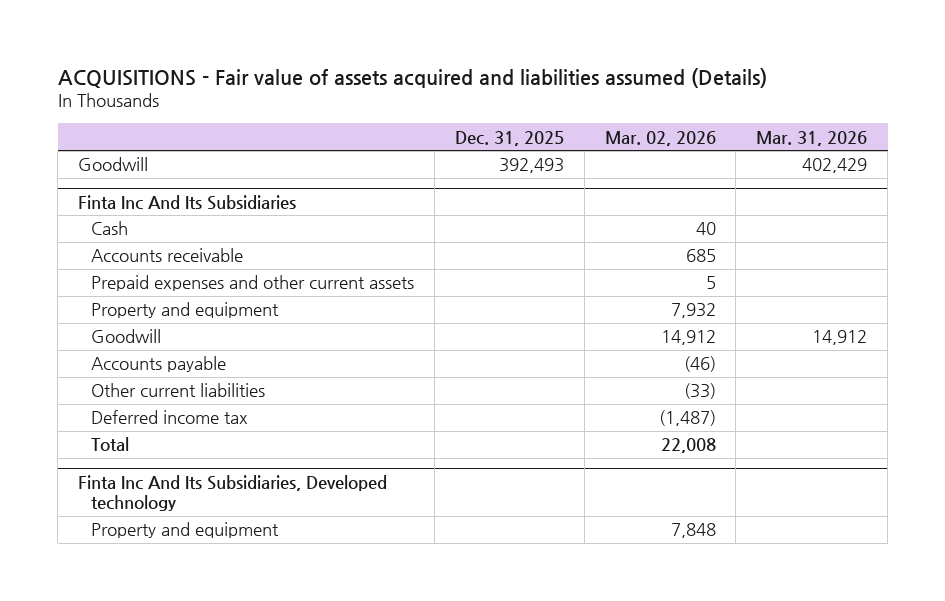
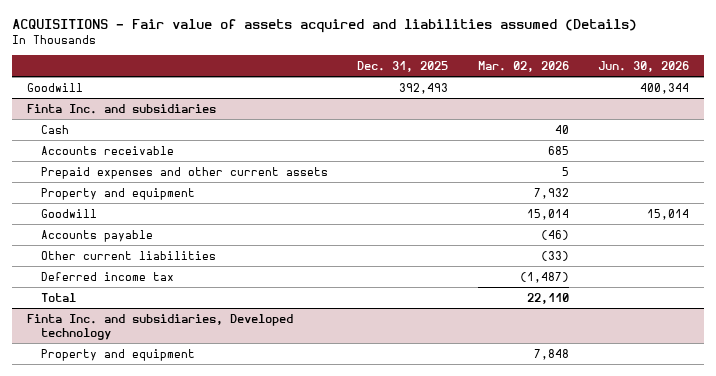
- | Dec. 31, 2025 | Mar. 02, 2026 | Mar. 31, 2026
+ | Dec. 31, 2025 | Mar. 02, 2026 | Jun. 30, 2026
- Finta Inc And Its Subsidiaries
+ Finta Inc. and subsidiaries
- Goodwill | | 14,912 | 14,912
+ Goodwill | | 15,014 | 15,014
- Total | | 22,008 |
- Finta Inc And Its Subsidiaries, Developed technology
+ Total | | 22,110 |
+ Finta Inc. and subsidiaries, Developed technology

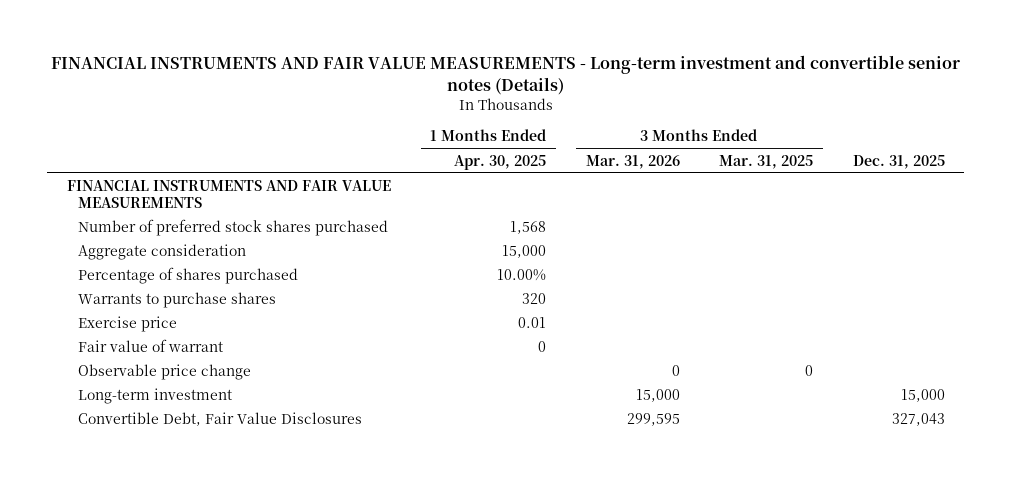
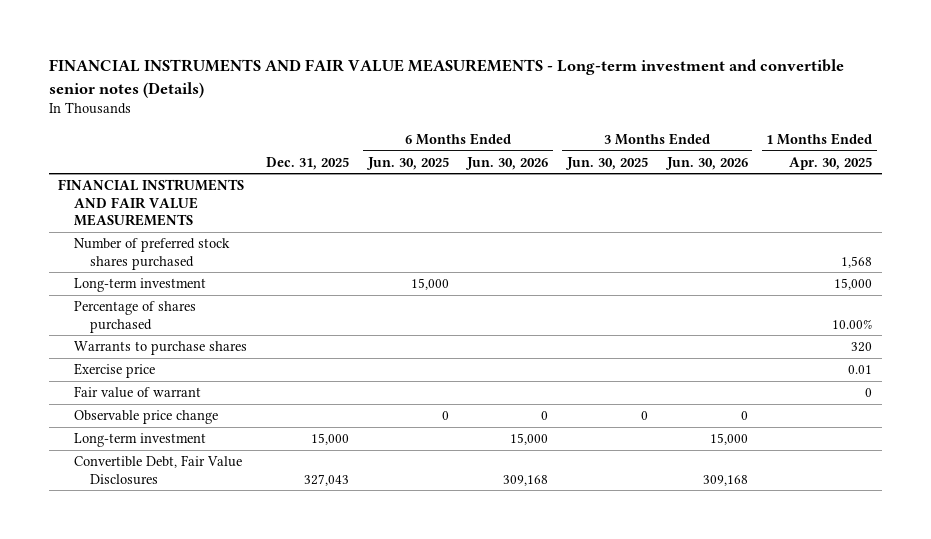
- | 1 Months Ended Apr. 30, 2025 | 3 Months Ended Mar. 31, 2026 | 3 Months Ended Mar. 31, 2025 | Dec. 31, 2025
+ | Dec. 31, 2025 | 6 Months Ended Jun. 30, 2025 | 6 Months Ended Jun. 30, 2026 | 3 Months Ended Jun. 30, 2025 | 3 Months Ended Jun. 30, 2026 | 1 Months Ended Apr. 30, 2025
- Aggregate consideration | 15,000 | | |
+ Long-term investment | | 15,000 | | | | 15,000

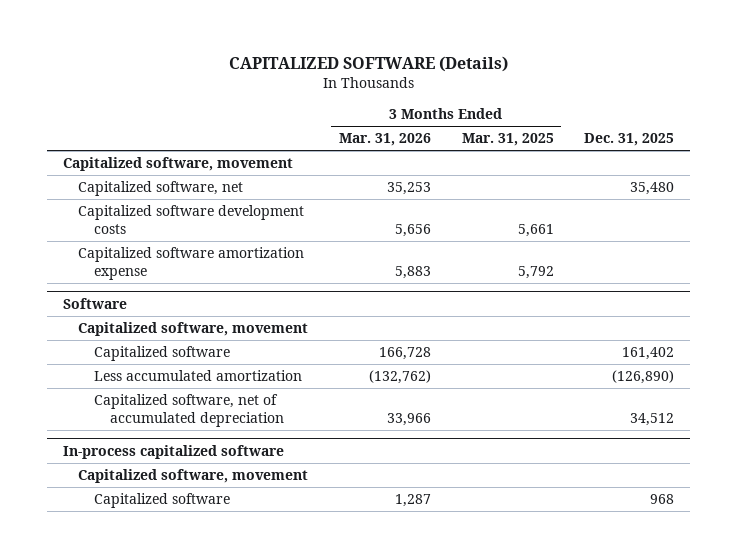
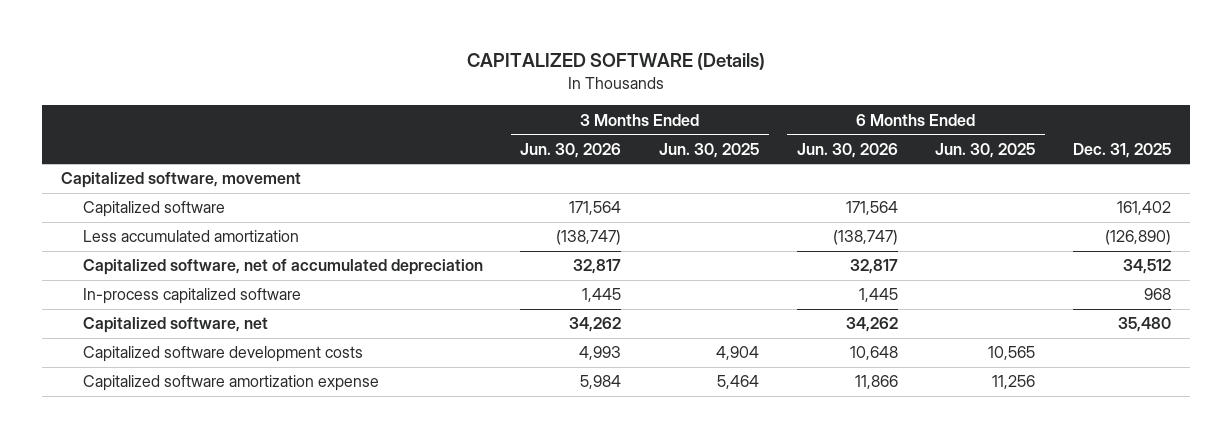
- | 3 Months Ended Mar. 31, 2026 | 3 Months Ended Mar. 31, 2025 | Dec. 31, 2025
+ | 3 Months Ended Jun. 30, 2026 | 3 Months Ended Jun. 30, 2025 | 6 Months Ended Jun. 30, 2026 | 6 Months Ended Jun. 30, 2025 | Dec. 31, 2025
- Software
- Capitalized software, movement
- In-process capitalized software
- Capitalized software, movement
- Capitalized software | 1,287 | | 968
+ In-process capitalized software | 1,445 | | 1,445 | | 968
moved down: Capitalized software, net | 34,262 | | 34,262 | | 35,480
moved down: Capitalized software development costs | 4,993 | 4,904 | 10,648 | 10,565 |
moved down: Capitalized software amortization expense | 5,984 | 5,464 | 11,866 | 11,256 |

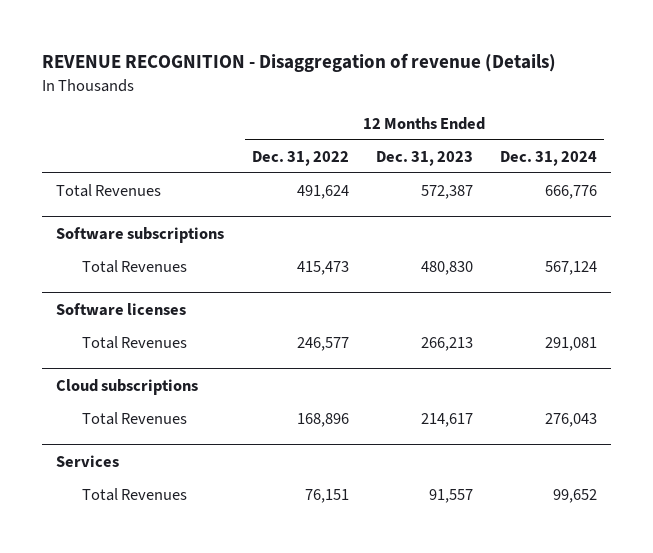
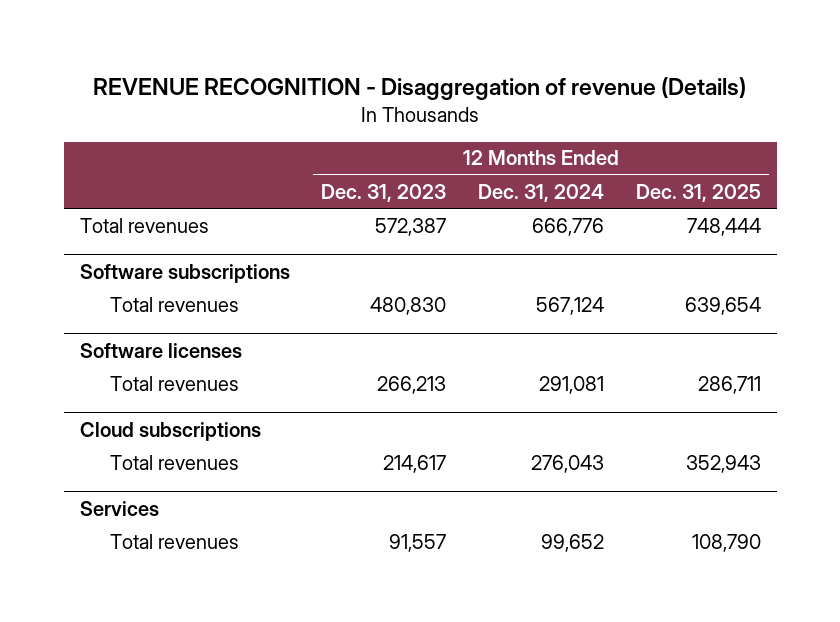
- | 12 Months Ended Dec. 31, 2022 | 12 Months Ended Dec. 31, 2023 | 12 Months Ended Dec. 31, 2024
+ | 12 Months Ended Dec. 31, 2023 | 12 Months Ended Dec. 31, 2024 | 12 Months Ended Dec. 31, 2025
- Total Revenues | 491,624 | 572,387 | 666,776
+ Total revenues | 572,387 | 666,776 | 748,444
@ Software subscriptions
- Total Revenues | 415,473 | 480,830 | 567,124
+ Total revenues | 480,830 | 567,124 | 639,654
@ Software licenses
- Total Revenues | 246,577 | 266,213 | 291,081
+ Total revenues | 266,213 | 291,081 | 286,711
@ Cloud subscriptions
- Total Revenues | 168,896 | 214,617 | 276,043
+ Total revenues | 214,617 | 276,043 | 352,943
@ Services
- Total Revenues | 76,151 | 91,557 | 99,652
+ Total revenues | 91,557 | 99,652 | 108,790

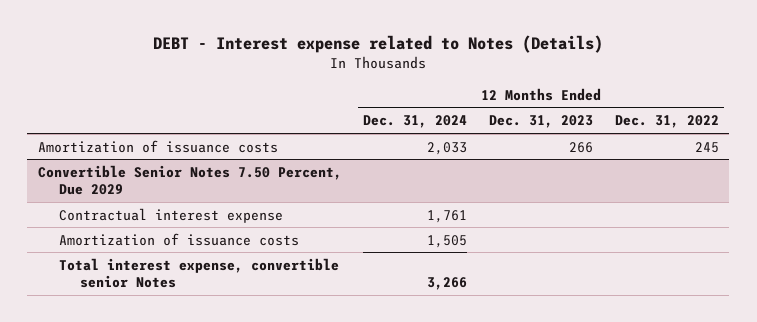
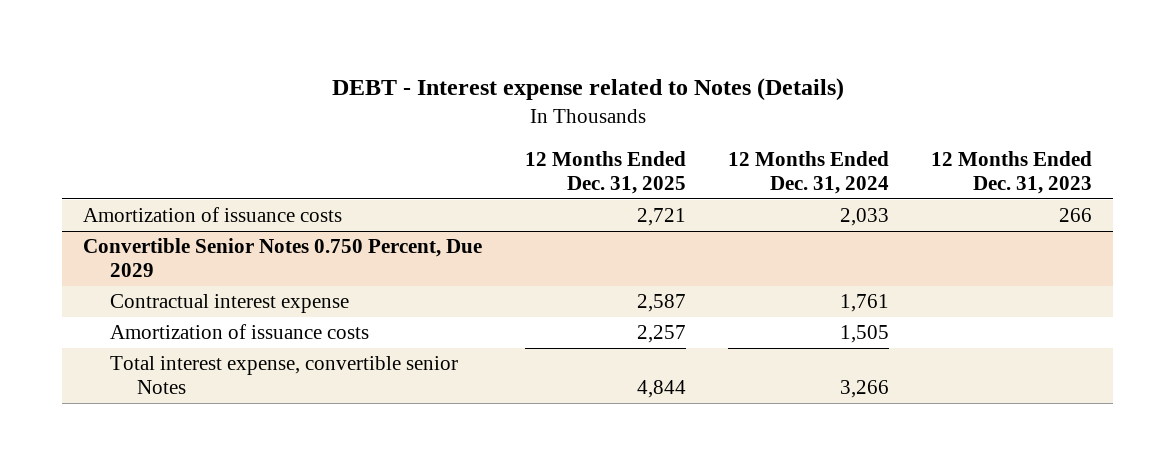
- | 12 Months Ended Dec. 31, 2024 | 12 Months Ended Dec. 31, 2023 | 12 Months Ended Dec. 31, 2022
+ | 12 Months Ended Dec. 31, 2025 | 12 Months Ended Dec. 31, 2024 | 12 Months Ended Dec. 31, 2023
- Convertible Senior Notes 7.50 Percent, Due 2029
+ Convertible Senior Notes 0.750 Percent, Due 2029

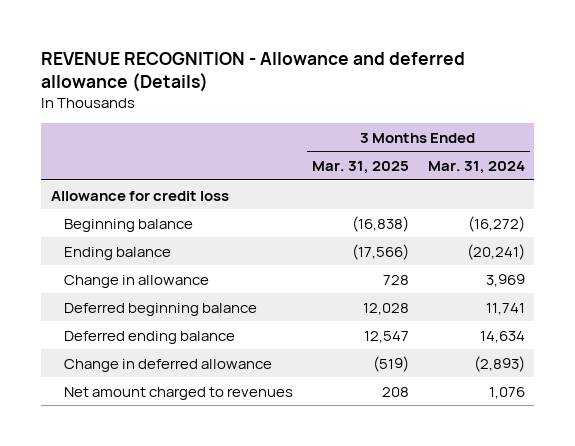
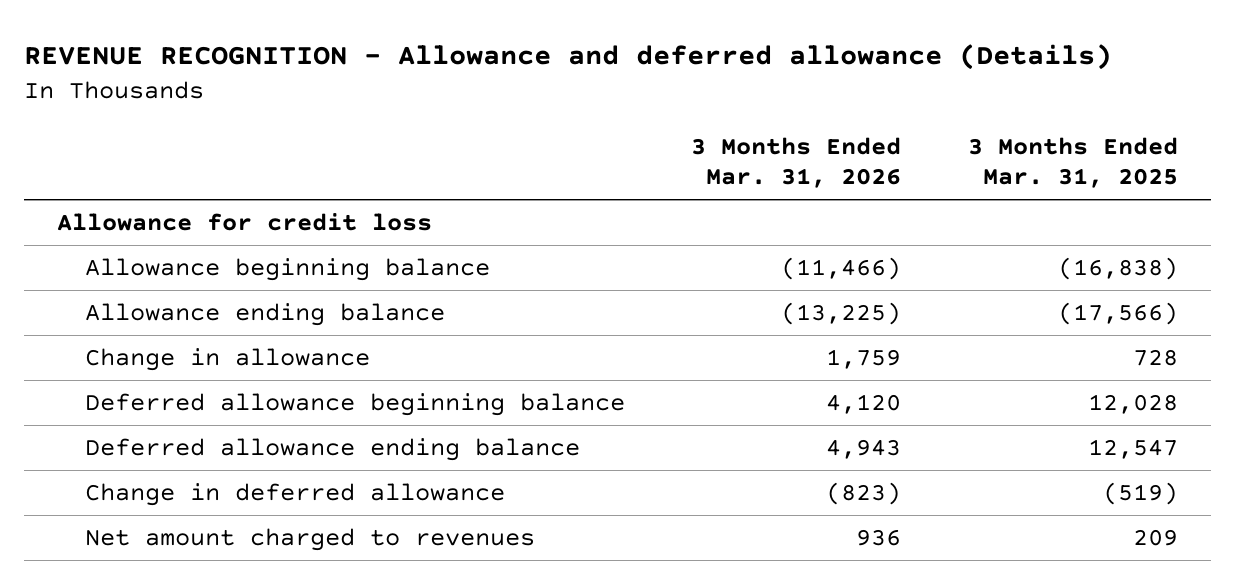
- | 3 Months Ended Mar. 31, 2025 | 3 Months Ended Mar. 31, 2024
+ | 3 Months Ended Mar. 31, 2026 | 3 Months Ended Mar. 31, 2025
- Beginning balance | (16,838) | (16,272)
- Ending balance | (17,566) | (20,241)
+ Allowance beginning balance | (11,466) | (16,838)
+ Allowance ending balance | (13,225) | (17,566)
- Deferred beginning balance | 12,028 | 11,741
- Deferred ending balance | 12,547 | 14,634
+ Deferred allowance beginning balance | 4,120 | 12,028
+ Deferred allowance ending balance | 4,943 | 12,547
- Net amount charged to revenues | 208 | 1,076
+ Net amount charged to revenues | 936 | 209

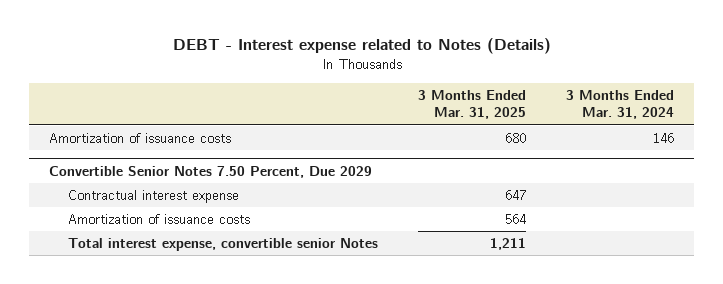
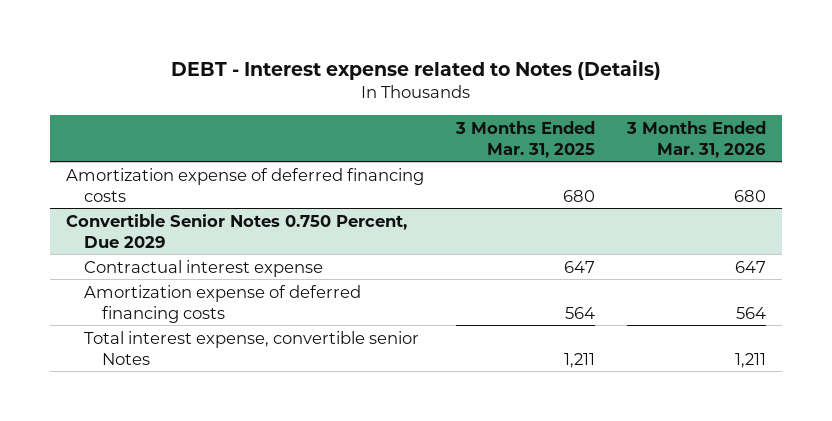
- | 3 Months Ended Mar. 31, 2025 | 3 Months Ended Mar. 31, 2024
+ | 3 Months Ended Mar. 31, 2025 | 3 Months Ended Mar. 31, 2026
- Amortization of issuance costs | 680 | 146
- Convertible Senior Notes 7.50 Percent, Due 2029
+ Amortization expense of deferred financing costs | 680 | 680
+ Convertible Senior Notes 0.750 Percent, Due 2029
- Amortization of issuance costs | 564 |
+ Amortization expense of deferred financing costs | 564 | 564

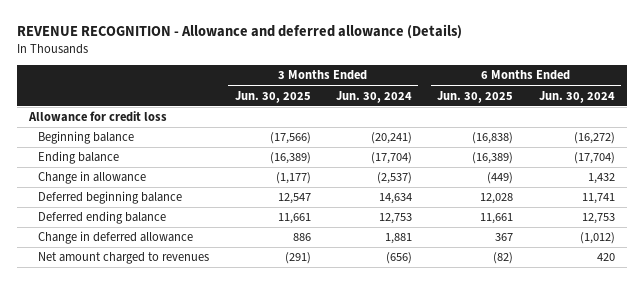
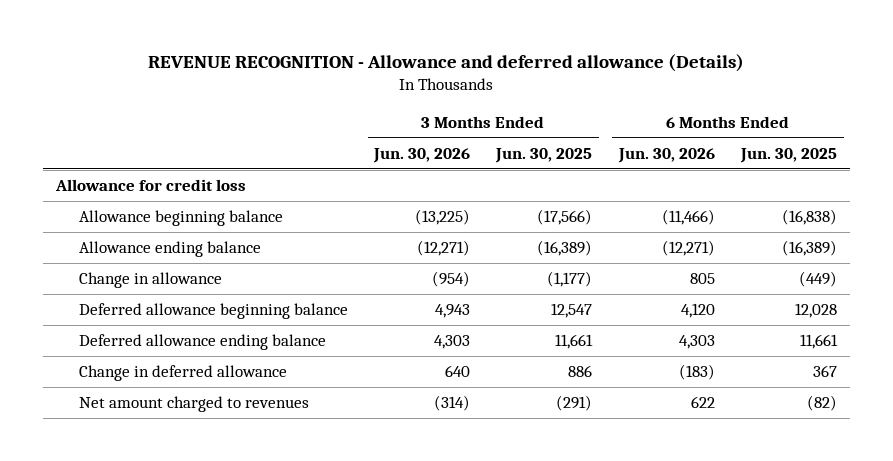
- | 3 Months Ended Jun. 30, 2025 | 3 Months Ended Jun. 30, 2024 | 6 Months Ended Jun. 30, 2025 | 6 Months Ended Jun. 30, 2024
+ | 3 Months Ended Jun. 30, 2026 | 3 Months Ended Jun. 30, 2025 | 6 Months Ended Jun. 30, 2026 | 6 Months Ended Jun. 30, 2025
- Beginning balance | (17,566) | (20,241) | (16,838) | (16,272)
- Ending balance | (16,389) | (17,704) | (16,389) | (17,704)
+ Allowance beginning balance | (13,225) | (17,566) | (11,466) | (16,838)
+ Allowance ending balance | (12,271) | (16,389) | (12,271) | (16,389)
- Deferred beginning balance | 12,547 | 14,634 | 12,028 | 11,741
- Deferred ending balance | 11,661 | 12,753 | 11,661 | 12,753
+ Deferred allowance beginning balance | 4,943 | 12,547 | 4,120 | 12,028
+ Deferred allowance ending balance | 4,303 | 11,661 | 4,303 | 11,661

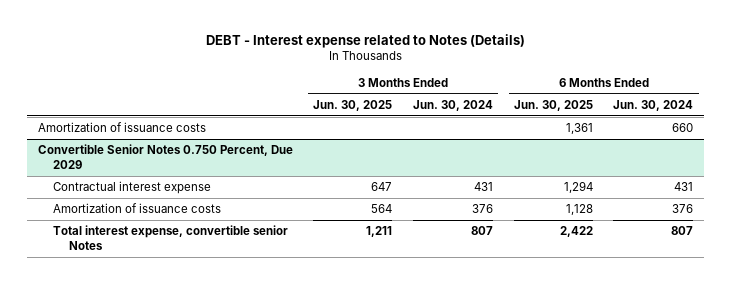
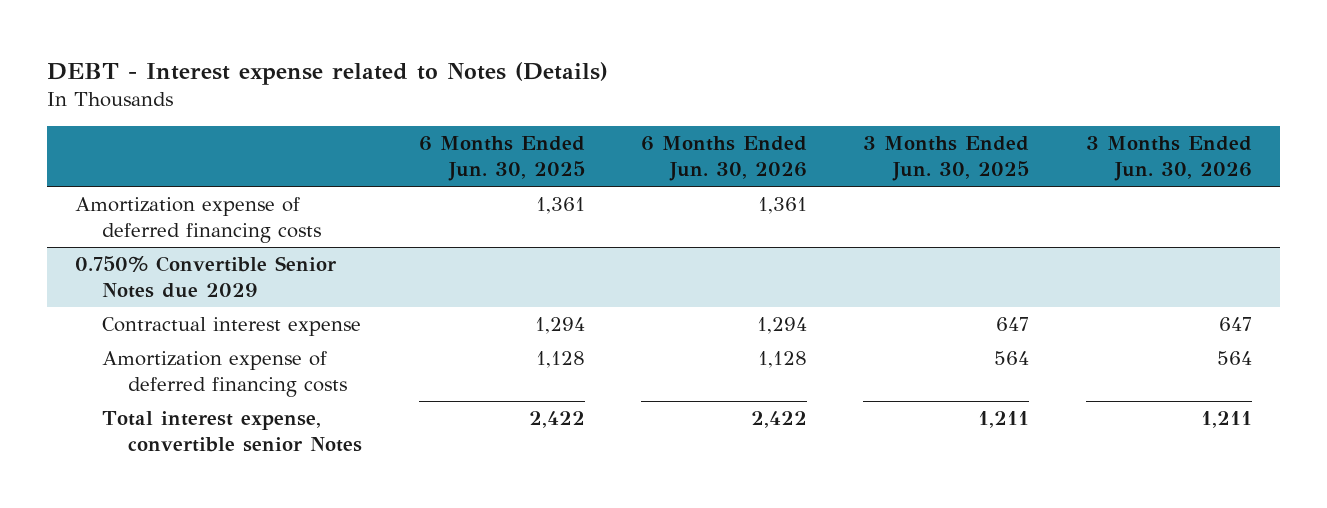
- | 3 Months Ended Jun. 30, 2025 | 3 Months Ended Jun. 30, 2024 | 6 Months Ended Jun. 30, 2025 | 6 Months Ended Jun. 30, 2024
+ | 6 Months Ended Jun. 30, 2025 | 6 Months Ended Jun. 30, 2026 | 3 Months Ended Jun. 30, 2025 | 3 Months Ended Jun. 30, 2026
- Amortization of issuance costs | | | 1,361 | 660
- Convertible Senior Notes 0.750 Percent, Due 2029
+ Amortization expense of deferred financing costs | 1,361 | 1,361 | |
+ 0.750% Convertible Senior Notes due 2029
- Amortization of issuance costs | 564 | 376 | 1,128 | 376
+ Amortization expense of deferred financing costs | 1,128 | 1,128 | 564 | 564

